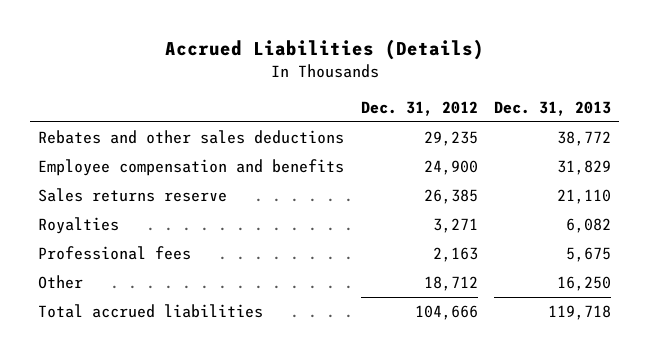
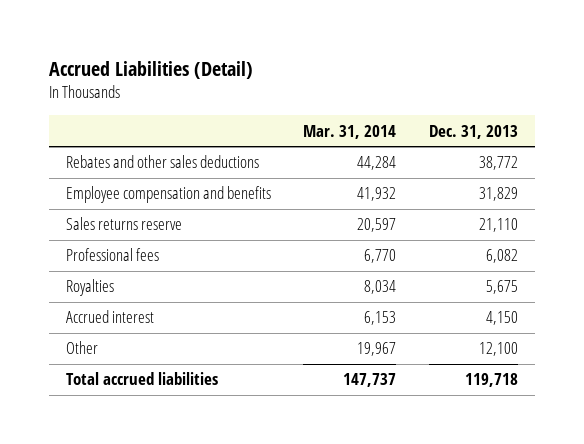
- Accrued Liabilities (Details)
+ Accrued Liabilities (Detail)
- | Dec. 31, 2012 | Dec. 31, 2013
+ | Mar. 31, 2014 | Dec. 31, 2013
- Royalties | 3,271 | 6,082
- Professional fees | 2,163 | 5,675
- Other | 18,712 | 16,250
+ Professional fees | 6,770 | 6,082
+ Royalties | 8,034 | 5,675
+ Accrued interest | 6,153 | 4,150
+ Other | 19,967 | 12,100

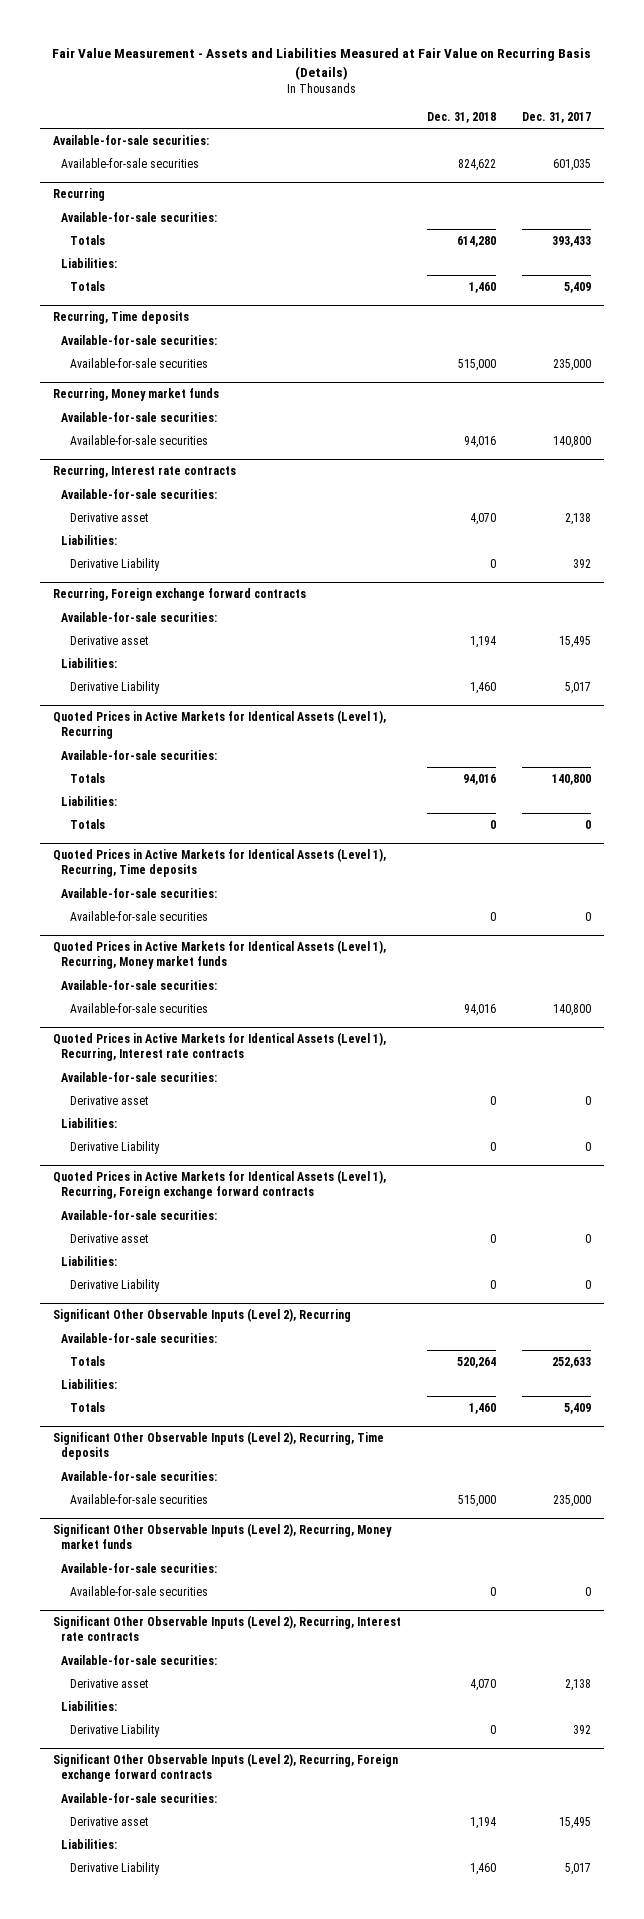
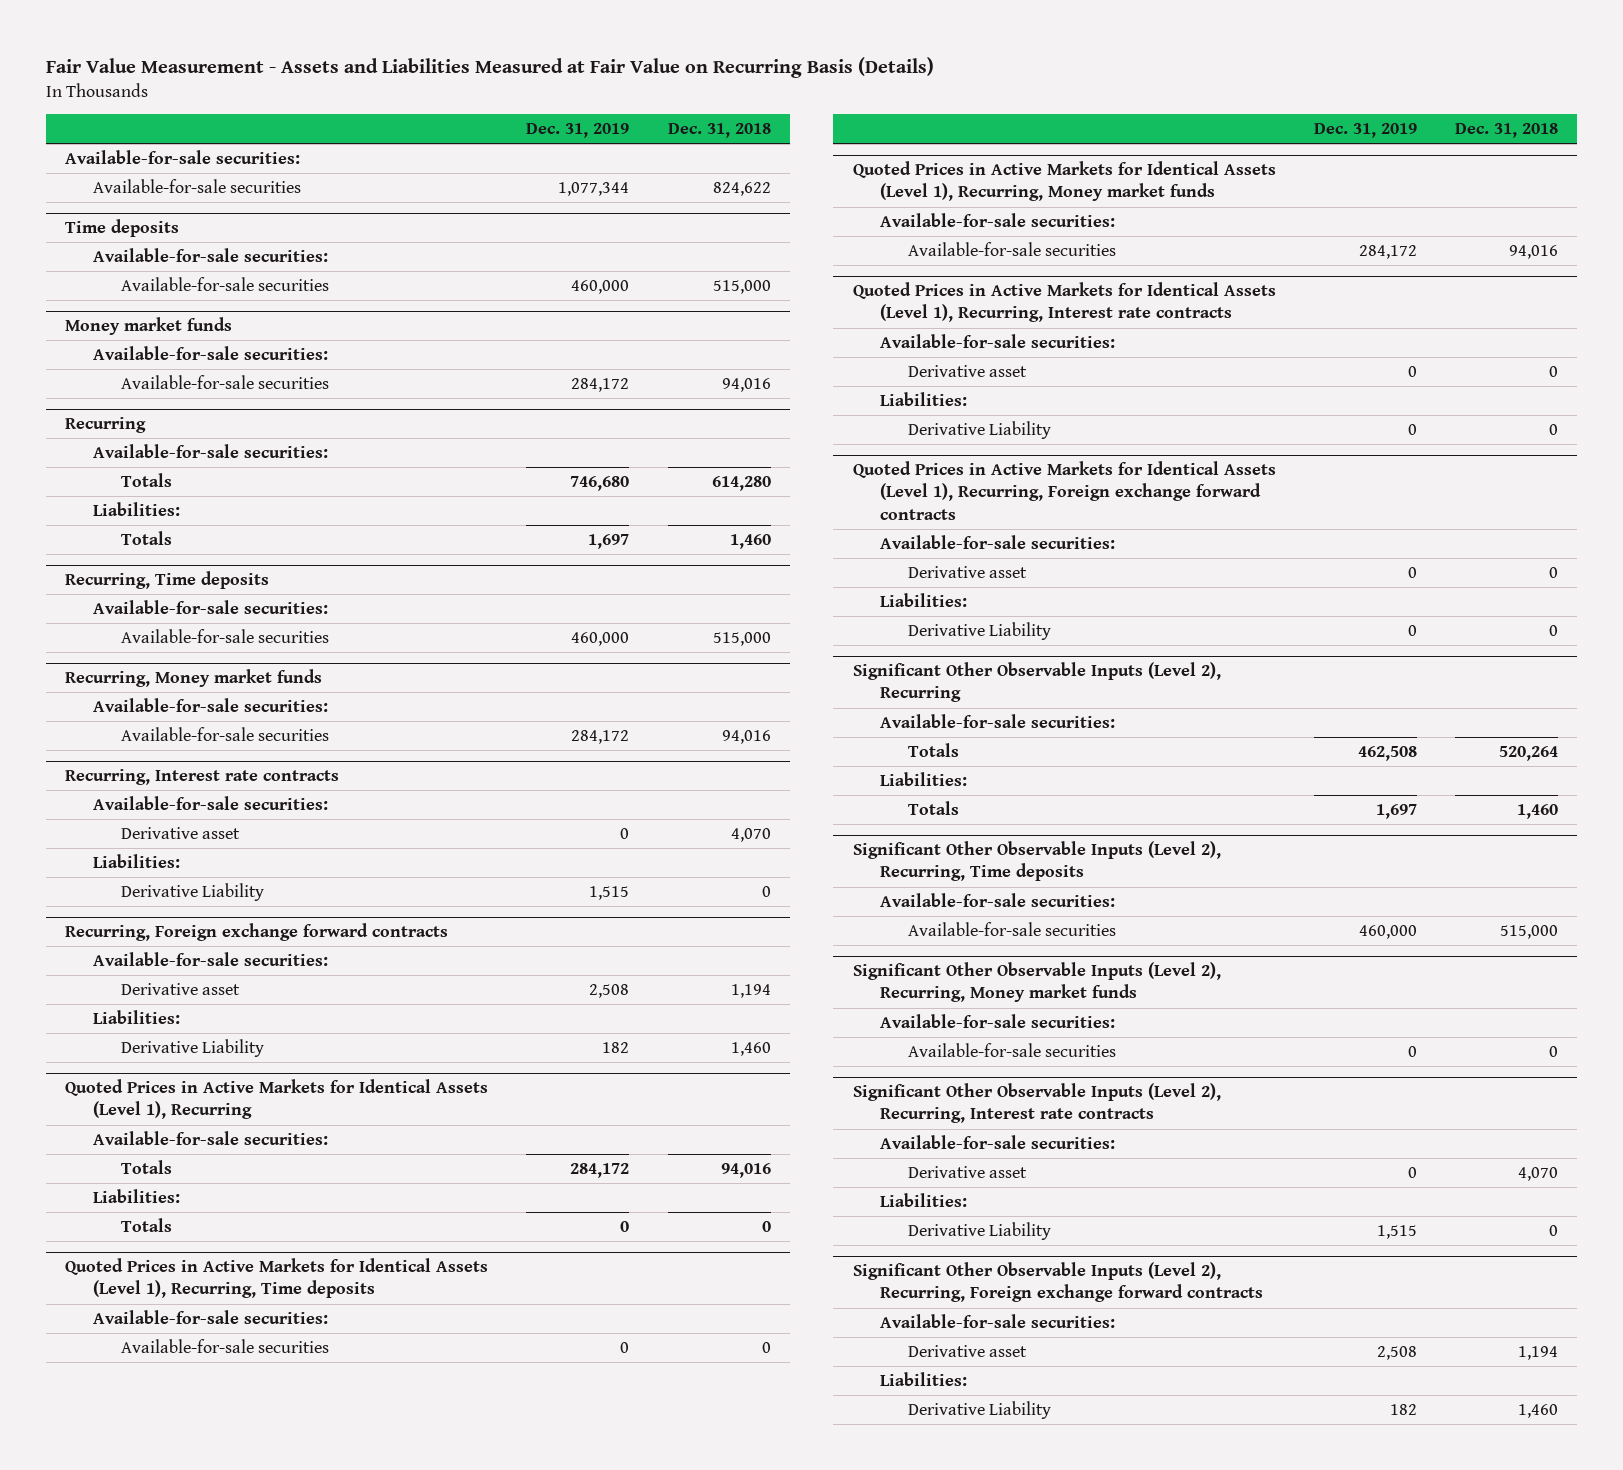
- | Dec. 31, 2018 | Dec. 31, 2017
+ | Dec. 31, 2019 | Dec. 31, 2018
+ Time deposits
+ Available-for-sale securities:
+ Available-for-sale securities | 460,000 | 515,000
+ Money market funds
+ Available-for-sale securities:
+ Available-for-sale securities | 284,172 | 94,016

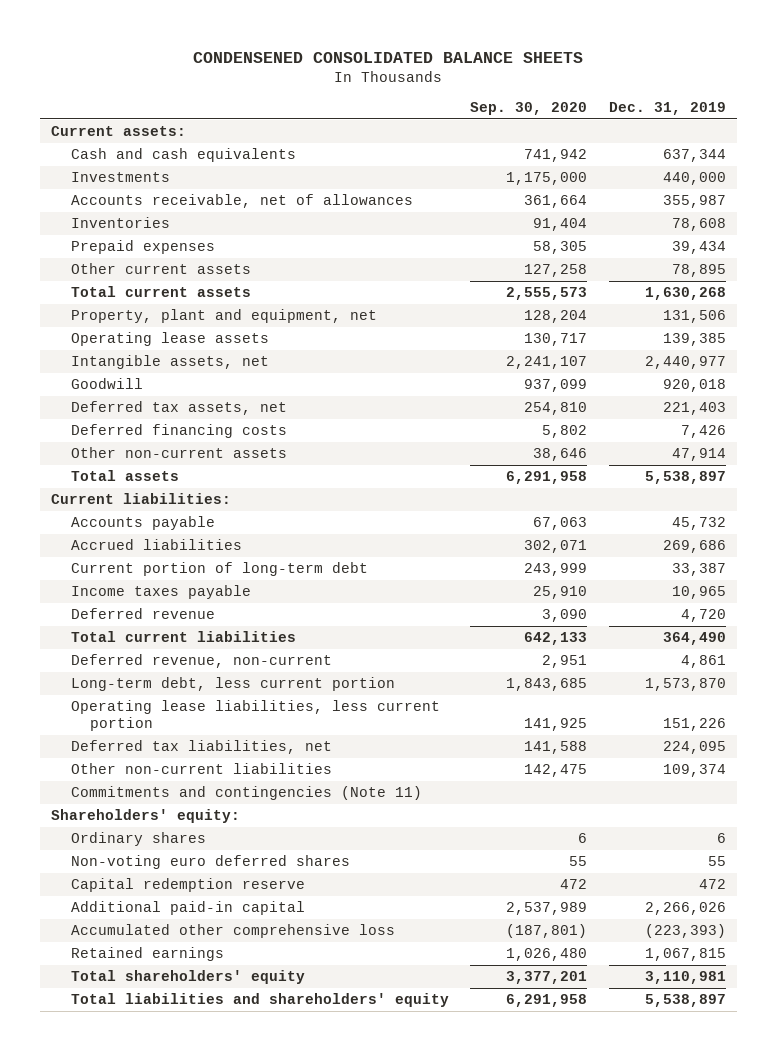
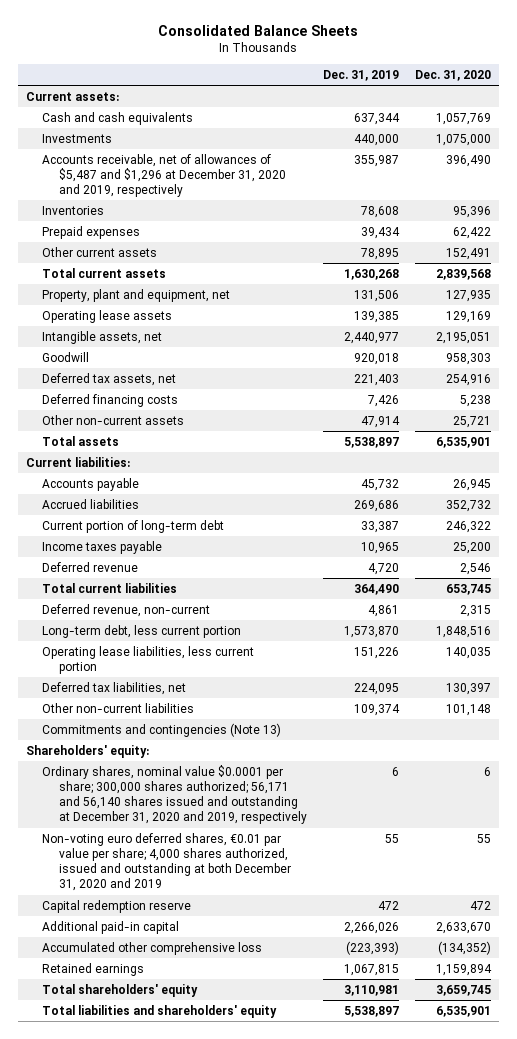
- CONDENSENED CONSOLIDATED BALANCE SHEETS
+ Consolidated Balance Sheets
- | Sep. 30, 2020 | Dec. 31, 2019
+ | Dec. 31, 2019 | Dec. 31, 2020
- Accounts receivable, net of allowances | 361,664 | 355,987
+ Accounts receivable, net of allowances of $5,487 and $1,296 at December 31, 2020 and 2019, respectively | 355,987 | 396,490
- Commitments and contingencies (Note 11)
+ Commitments and contingencies (Note 13)
- Ordinary shares | 6 | 6
- Non-voting euro deferred shares | 55 | 55
+ Ordinary shares, nominal value $0.0001 per share; 300,000 shares authorized; 56,171 and 56,140 shares issued and outstanding at December 31, 2020 and 2019, respectively | 6 | 6
+ Non-voting euro deferred shares, €0.01 par value per share; 4,000 shares authorized, issued and outstanding at both December 31, 2020 and 2019 | 55 | 55

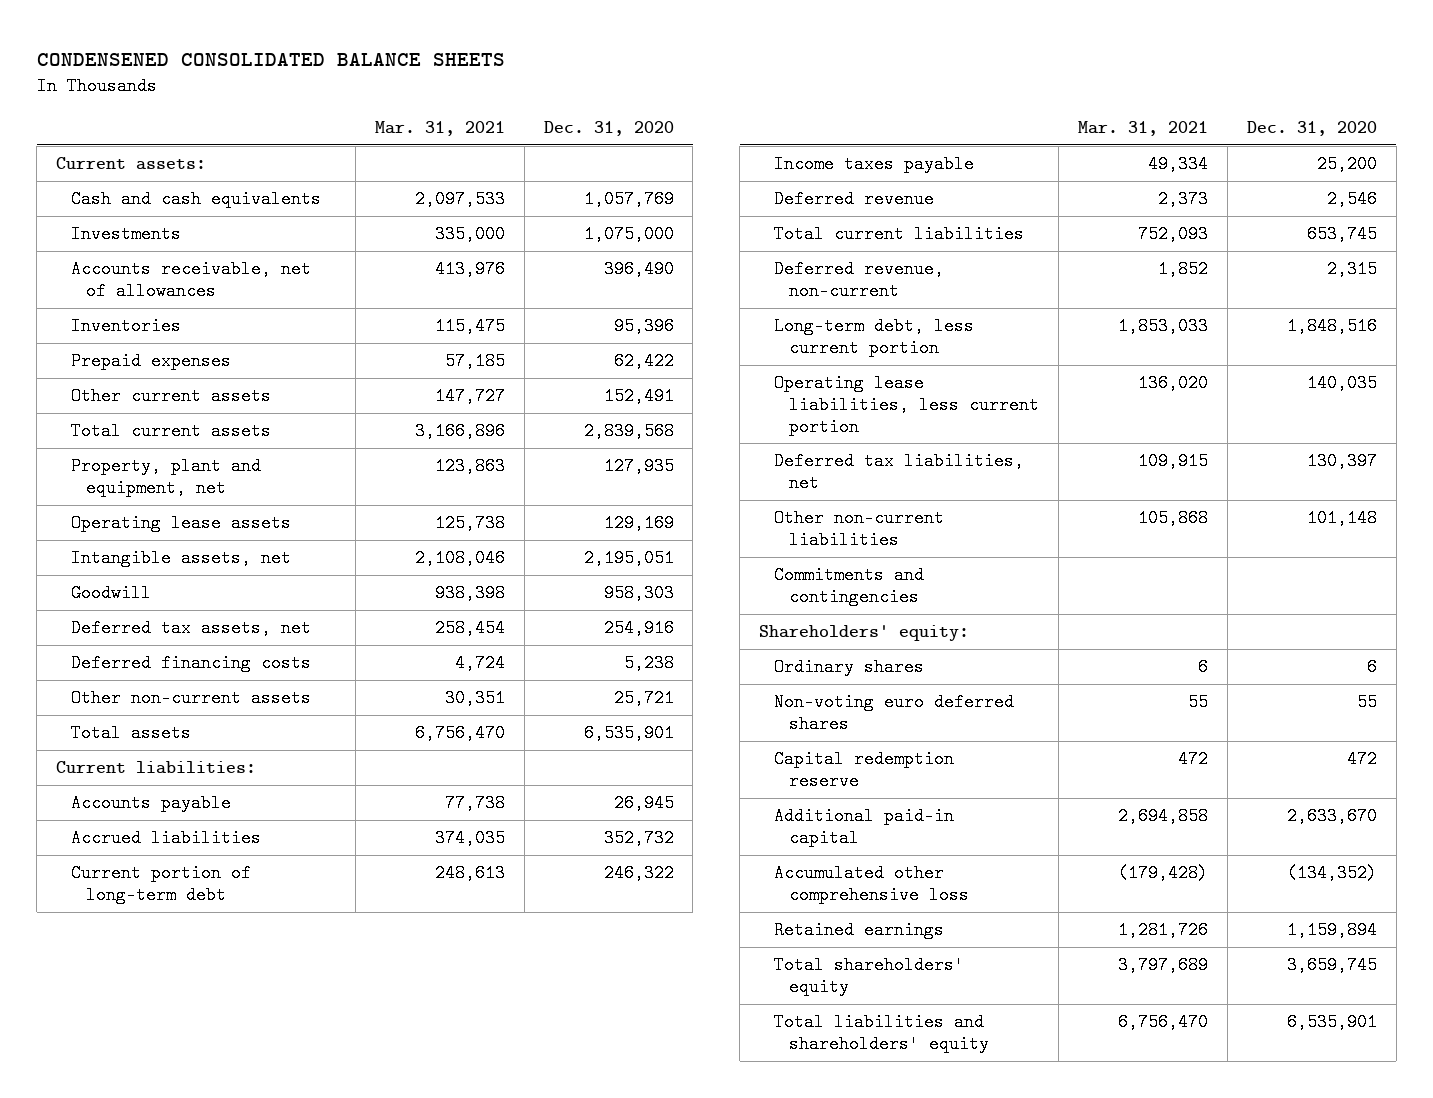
- Consolidated Balance Sheets
+ CONDENSENED CONSOLIDATED BALANCE SHEETS
- | Dec. 31, 2019 | Dec. 31, 2020
+ | Mar. 31, 2021 | Dec. 31, 2020
- Accounts receivable, net of allowances of $5,487 and $1,296 at December 31, 2020 and 2019, respectively | 355,987 | 396,490
+ Accounts receivable, net of allowances | 413,976 | 396,490
- Commitments and contingencies (Note 13)
+ Commitments and contingencies
- Ordinary shares, nominal value $0.0001 per share; 300,000 shares authorized; 56,171 and 56,140 shares issued and outstanding at December 31, 2020 and 2019, respectively | 6 | 6
- Non-voting euro deferred shares, €0.01 par value per share; 4,000 shares authorized, issued and outstanding at both December 31, 2020 and 2019 | 55 | 55
+ Ordinary shares | 6 | 6
+ Non-voting euro deferred shares | 55 | 55

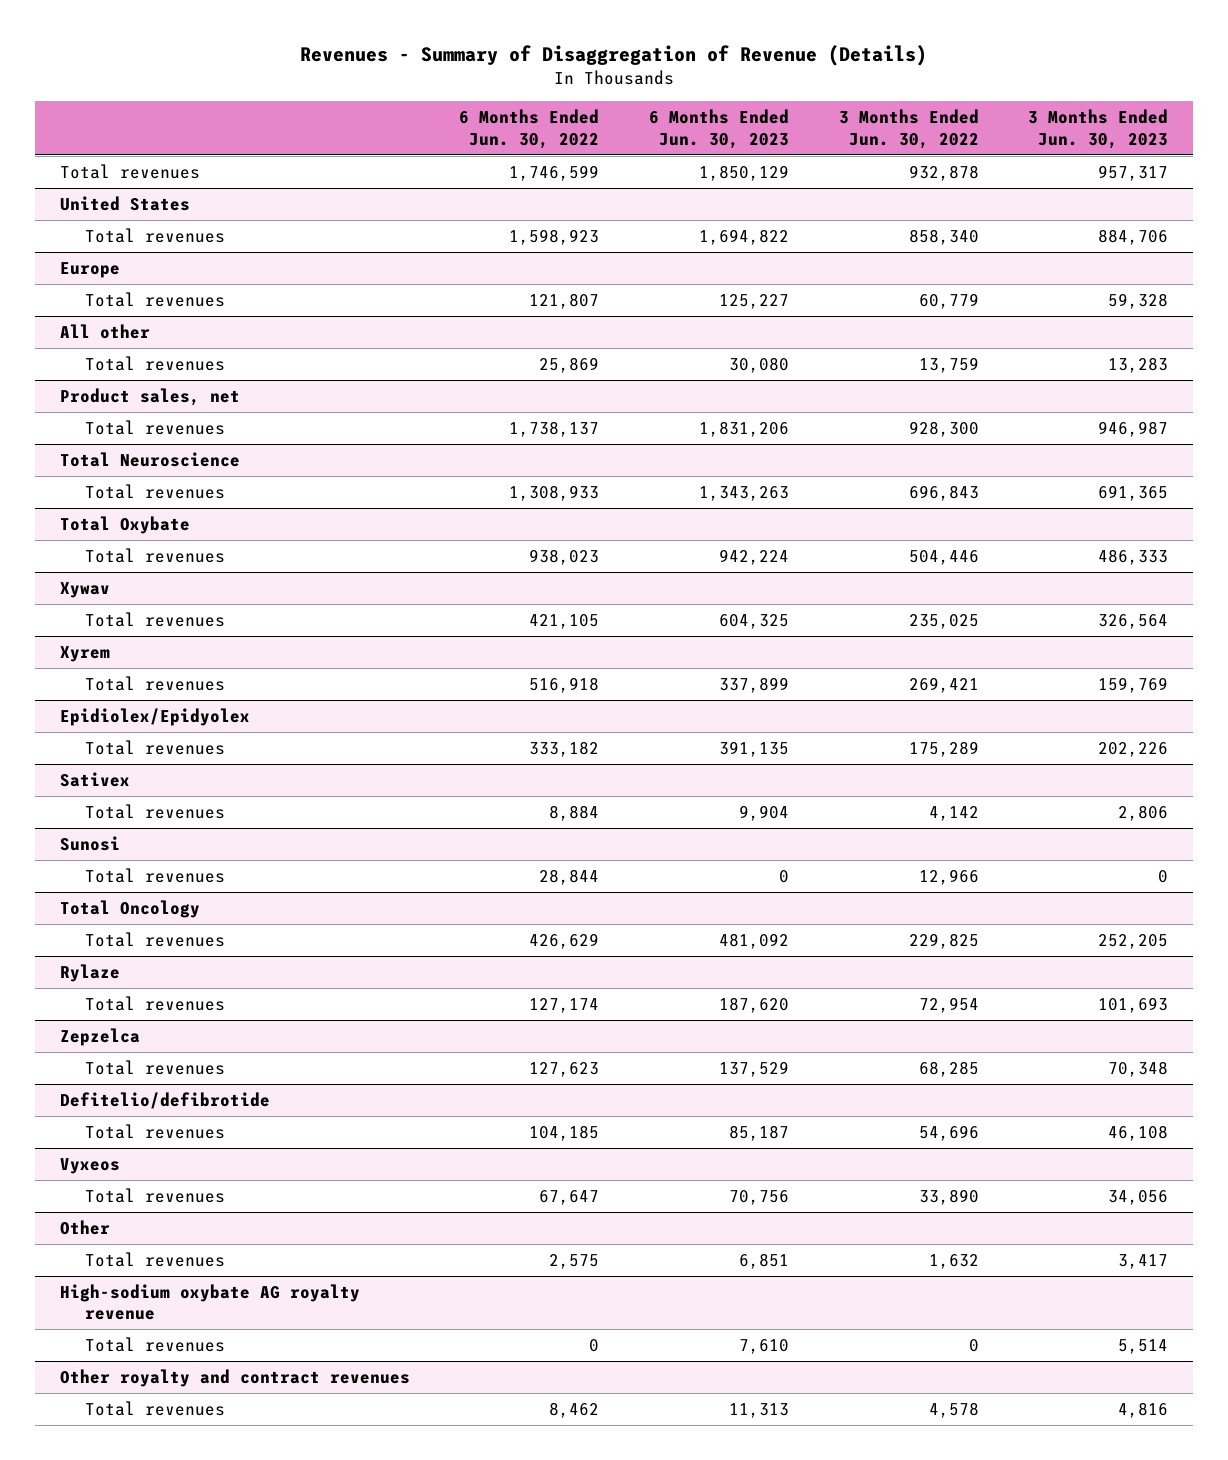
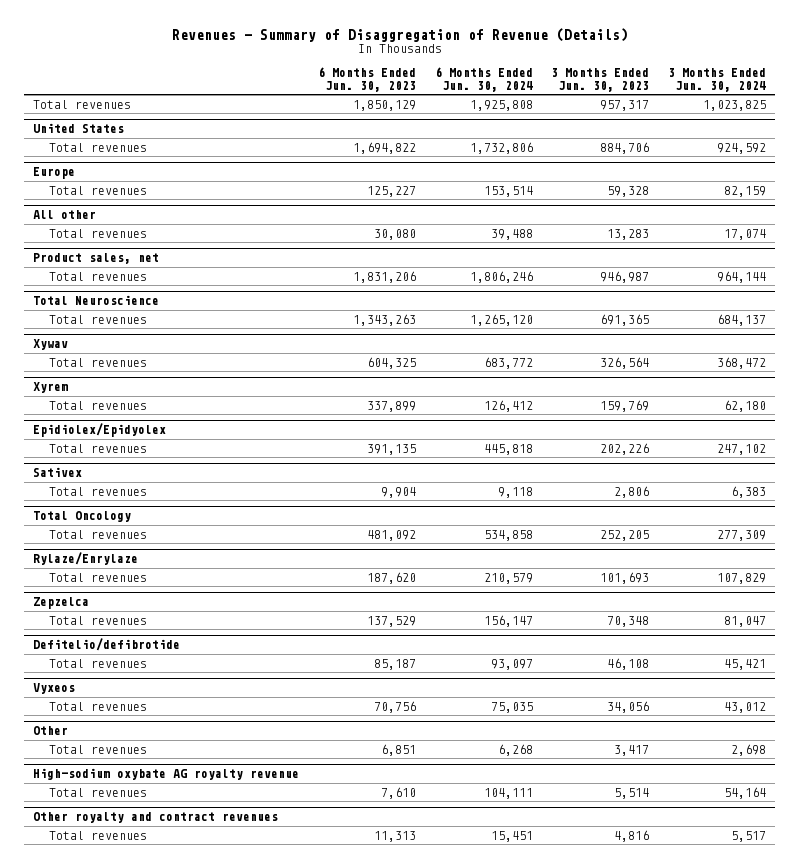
- | 6 Months Ended Jun. 30, 2022 | 6 Months Ended Jun. 30, 2023 | 3 Months Ended Jun. 30, 2022 | 3 Months Ended Jun. 30, 2023
+ | 6 Months Ended Jun. 30, 2023 | 6 Months Ended Jun. 30, 2024 | 3 Months Ended Jun. 30, 2023 | 3 Months Ended Jun. 30, 2024
- Total Oxybate
- Total revenues | 938,023 | 942,224 | 504,446 | 486,333
- Sunosi
- Total revenues | 28,844 | 0 | 12,966 | 0
- Rylaze
+ Rylaze/Enrylaze

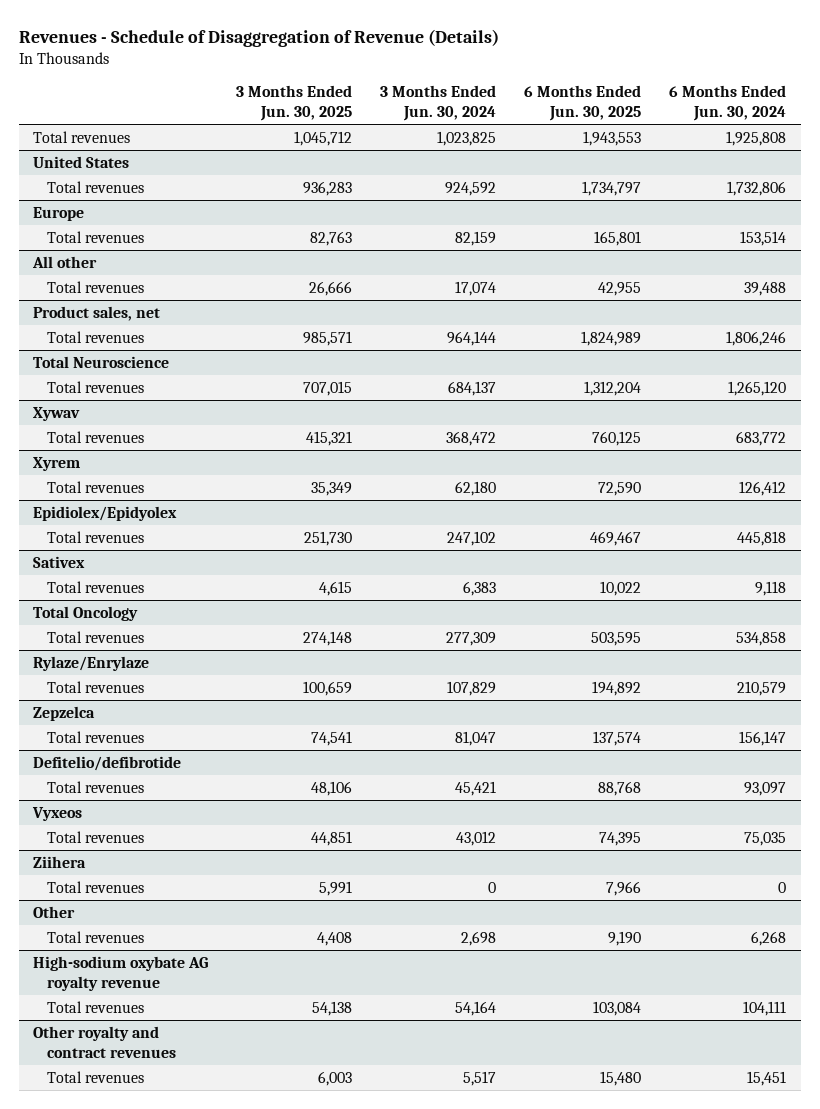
- Revenues - Summary of Disaggregation of Revenue (Details)
+ Revenues - Schedule of Disaggregation of Revenue (Details)
- | 6 Months Ended Jun. 30, 2023 | 6 Months Ended Jun. 30, 2024 | 3 Months Ended Jun. 30, 2023 | 3 Months Ended Jun. 30, 2024
+ | 3 Months Ended Jun. 30, 2025 | 3 Months Ended Jun. 30, 2024 | 6 Months Ended Jun. 30, 2025 | 6 Months Ended Jun. 30, 2024
+ Ziihera
+ Total revenues | 5,991 | 0 | 7,966 | 0

